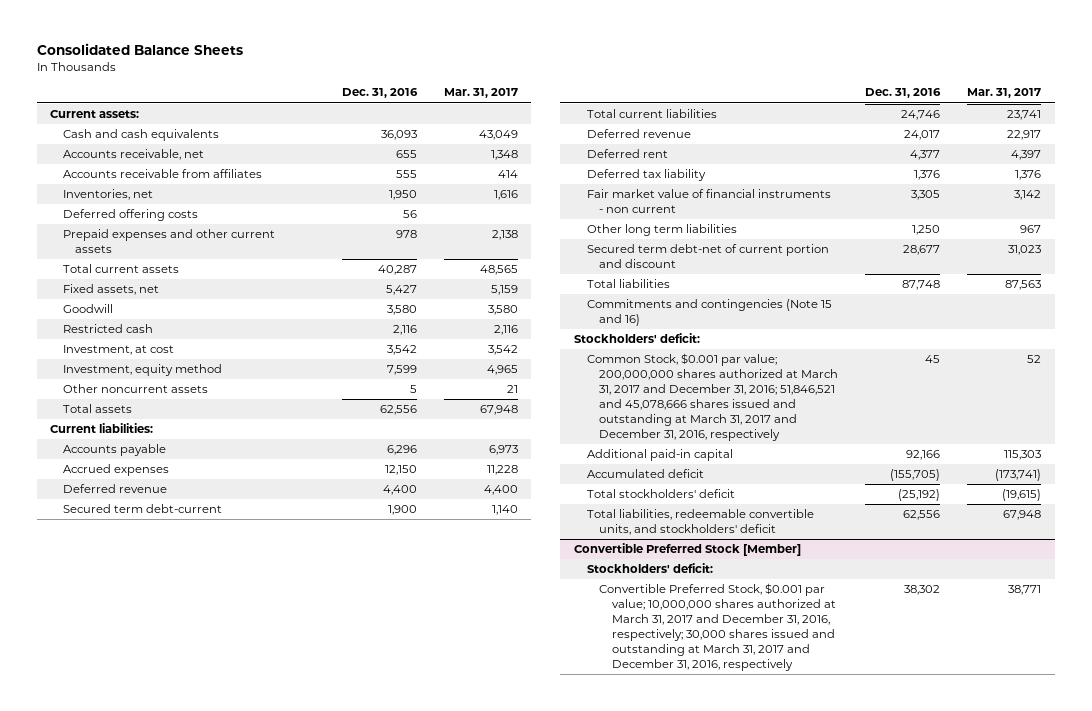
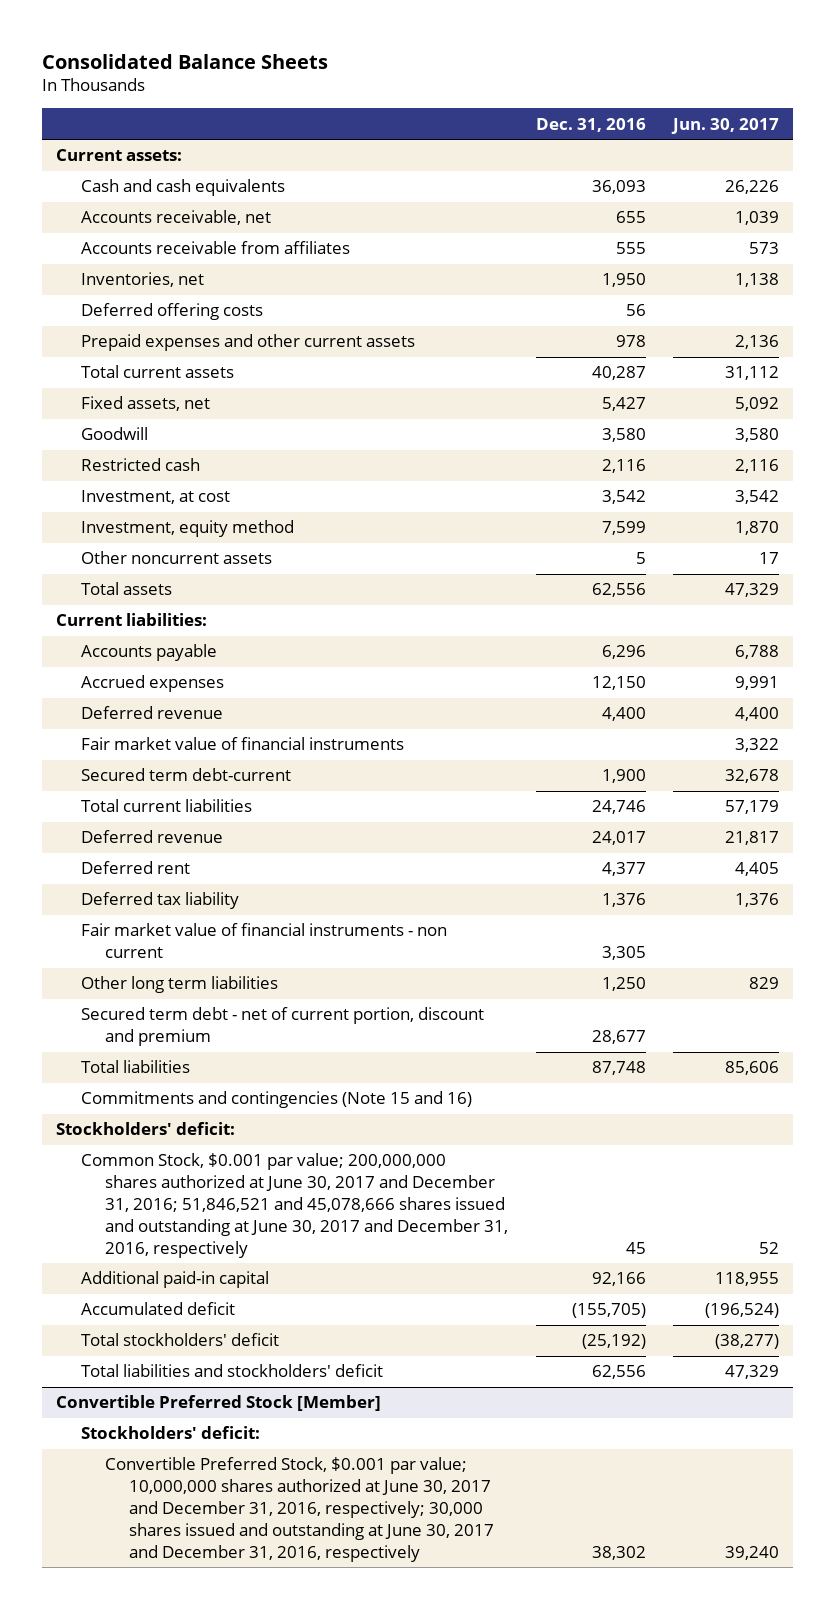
- | Dec. 31, 2016 | Mar. 31, 2017
+ | Dec. 31, 2016 | Jun. 30, 2017
+ Fair market value of financial instruments | | 3,322
- Secured term debt-net of current portion and discount | 28,677 | 31,023
+ Secured term debt - net of current portion, discount and premium | 28,677 |
- Common Stock, $0.001 par value; 200,000,000 shares authorized at March 31, 2017 and December 31, 2016; 51,846,521 and 45,078,666 shares issued and outstanding at March 31, 2017 and December 31, 2016, respectively | 45 | 52
+ Common Stock, $0.001 par value; 200,000,000 shares authorized at June 30, 2017 and December 31, 2016; 51,846,521 and 45,078,666 shares issued and outstanding at June 30, 2017 and December 31, 2016, respectively | 45 | 52
- Total liabilities, redeemable convertible units, and stockholders' deficit | 62,556 | 67,948
+ Total liabilities and stockholders' deficit | 62,556 | 47,329
@ Convertible Preferred Stock [Member]
- Convertible Preferred Stock, $0.001 par value; 10,000,000 shares authorized at March 31, 2017 and December 31, 2016, respectively; 30,000 shares issued and outstanding at March 31, 2017 and December 31, 2016, respectively | 38,302 | 38,771
+ Convertible Preferred Stock, $0.001 par value; 10,000,000 shares authorized at June 30, 2017 and December 31, 2016, respectively; 30,000 shares issued and outstanding at June 30, 2017 and December 31, 2016, respectively | 38,302 | 39,240

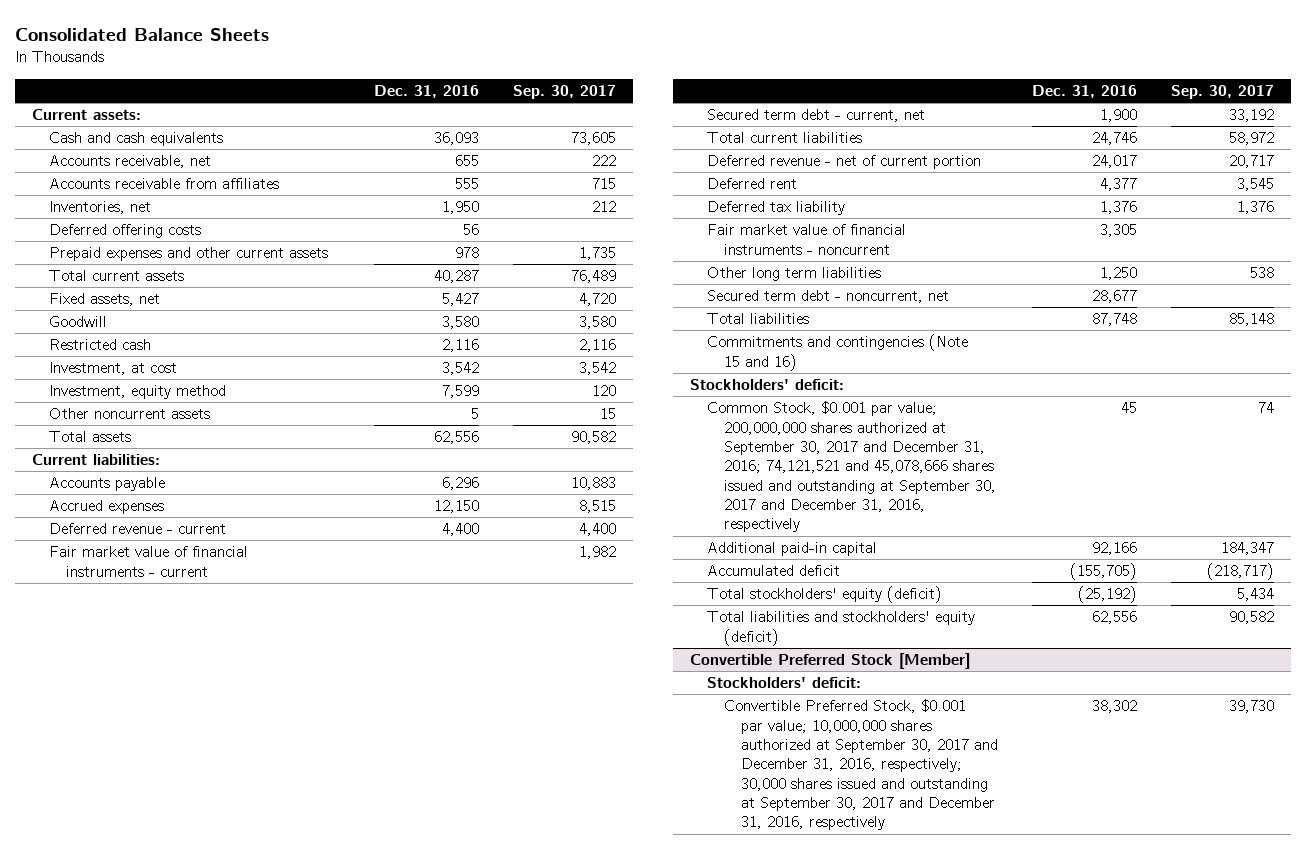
- | Dec. 31, 2016 | Jun. 30, 2017
+ | Dec. 31, 2016 | Sep. 30, 2017
- Deferred revenue | 4,400 | 4,400
- Fair market value of financial instruments | | 3,322
- Secured term debt-current | 1,900 | 32,678
+ Deferred revenue - current | 4,400 | 4,400
+ Fair market value of financial instruments - current | | 1,982
+ Secured term debt - current, net | 1,900 | 33,192
- Deferred revenue | 24,017 | 21,817
+ Deferred revenue - net of current portion | 24,017 | 20,717
- Fair market value of financial instruments - non current | 3,305 |
+ Fair market value of financial instruments - noncurrent | 3,305 |
- Secured term debt - net of current portion, discount and premium | 28,677 |
+ Secured term debt - noncurrent, net | 28,677 |
- Common Stock, $0.001 par value; 200,000,000 shares authorized at June 30, 2017 and December 31, 2016; 51,846,521 and 45,078,666 shares issued and outstanding at June 30, 2017 and December 31, 2016, respectively | 45 | 52
+ Common Stock, $0.001 par value; 200,000,000 shares authorized at September 30, 2017 and December 31, 2016; 74,121,521 and 45,078,666 shares issued and outstanding at September 30, 2017 and December 31, 2016, respectively | 45 | 74
- Total stockholders' deficit | (25,192) | (38,277)
- Total liabilities and stockholders' deficit | 62,556 | 47,329
+ Total stockholders' equity (deficit) | (25,192) | 5,434
+ Total liabilities and stockholders' equity (deficit) | 62,556 | 90,582
@ Convertible Preferred Stock [Member]
- Convertible Preferred Stock, $0.001 par value; 10,000,000 shares authorized at June 30, 2017 and December 31, 2016, respectively; 30,000 shares issued and outstanding at June 30, 2017 and December 31, 2016, respectively | 38,302 | 39,240
+ Convertible Preferred Stock, $0.001 par value; 10,000,000 shares authorized at September 30, 2017 and December 31, 2016, respectively; 30,000 shares issued and outstanding at September 30, 2017 and December 31, 2016, respectively | 38,302 | 39,730

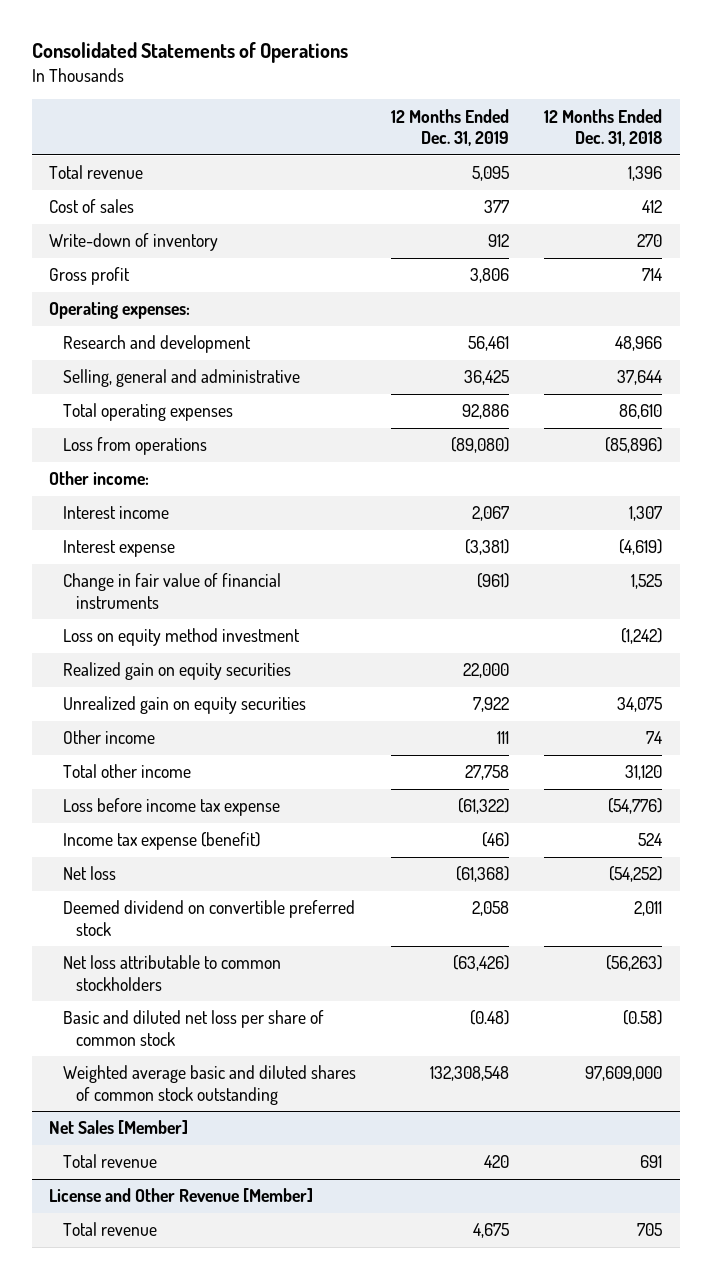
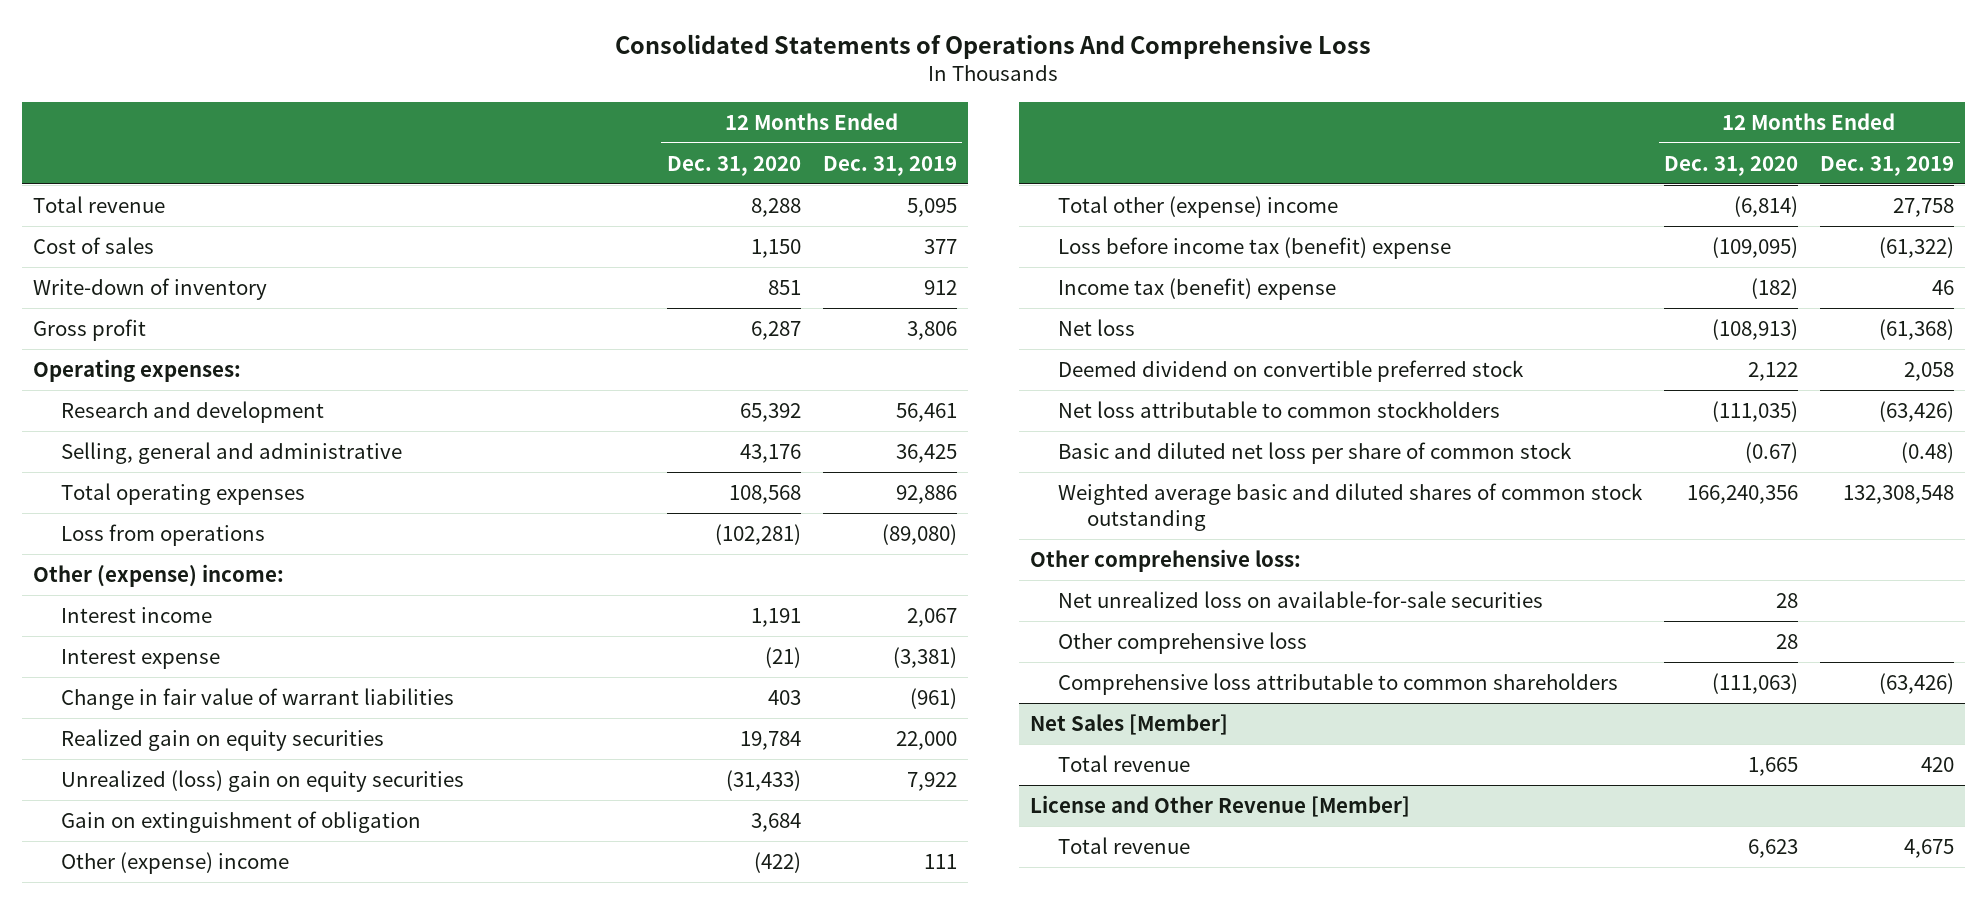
- Consolidated Statements of Operations
+ Consolidated Statements of Operations And Comprehensive Loss
- | 12 Months Ended Dec. 31, 2019 | 12 Months Ended Dec. 31, 2018
+ | 12 Months Ended Dec. 31, 2020 | 12 Months Ended Dec. 31, 2019
- Other income:
+ Other (expense) income:
- Change in fair value of financial instruments | (961) | 1,525
- Loss on equity method investment | | (1,242)
+ Change in fair value of warrant liabilities | 403 | (961)
- Unrealized gain on equity securities | 7,922 | 34,075
- Other income | 111 | 74
- Total other income | 27,758 | 31,120
- Loss before income tax expense | (61,322) | (54,776)
- Income tax expense (benefit) | (46) | 524
+ Unrealized (loss) gain on equity securities | (31,433) | 7,922
+ Gain on extinguishment of obligation | 3,684 |
+ Other (expense) income | (422) | 111
+ Total other (expense) income | (6,814) | 27,758
+ Loss before income tax (benefit) expense | (109,095) | (61,322)
+ Income tax (benefit) expense | (182) | 46
+ Other comprehensive loss:
+ Net unrealized loss on available-for-sale securities | 28 |
+ Other comprehensive loss | 28 |
+ Comprehensive loss attributable to common shareholders | (111,063) | (63,426)

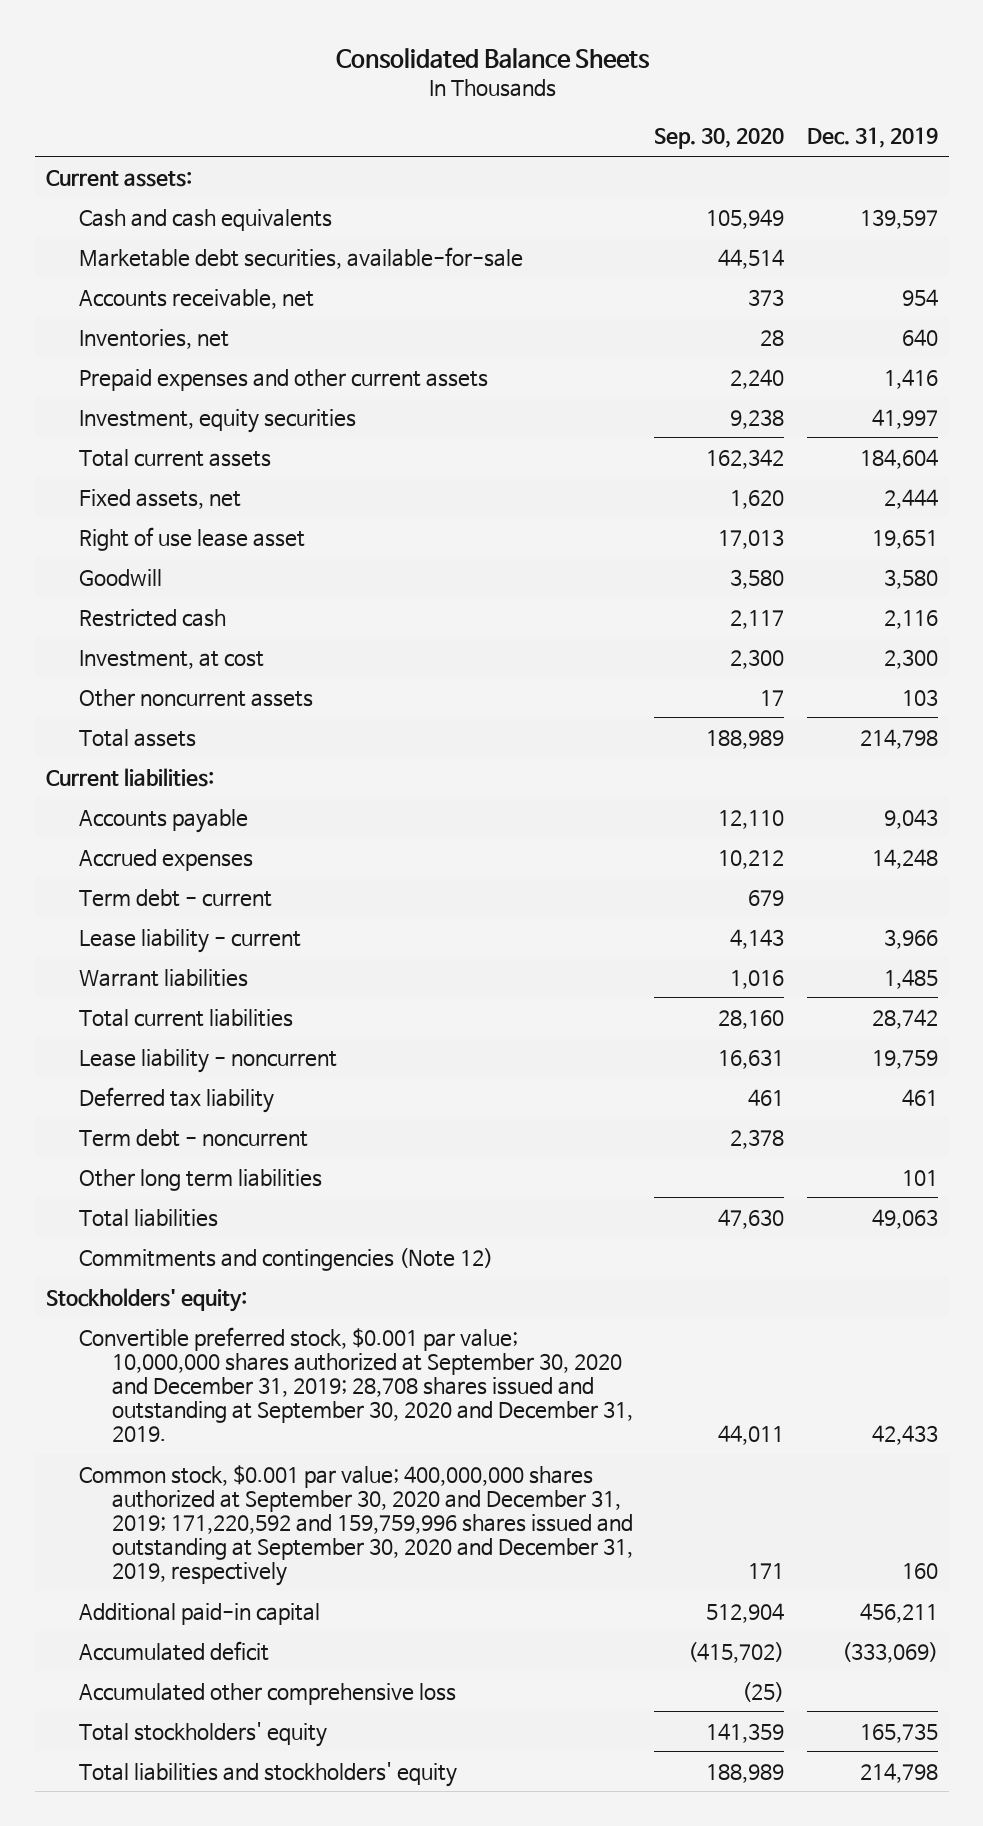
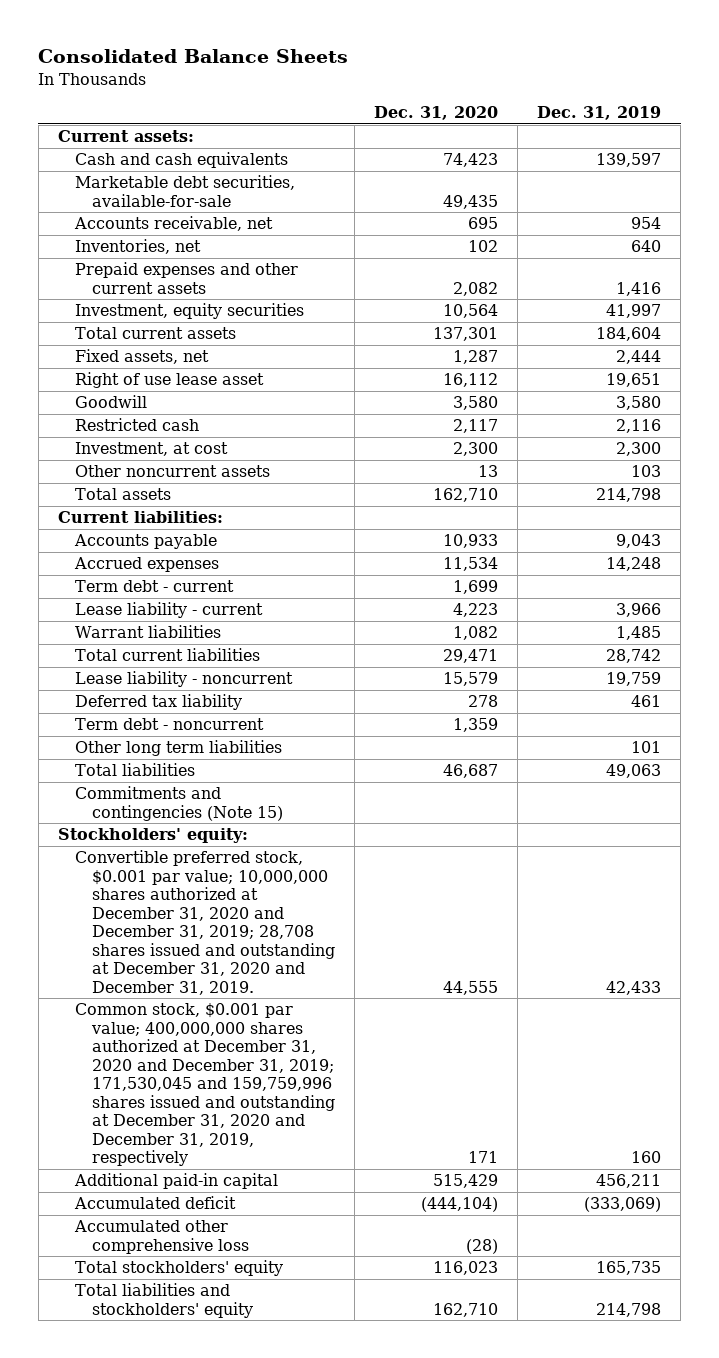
- | Sep. 30, 2020 | Dec. 31, 2019
+ | Dec. 31, 2020 | Dec. 31, 2019
- Commitments and contingencies (Note 12)
+ Commitments and contingencies (Note 15)
- Convertible preferred stock, $0.001 par value; 10,000,000 shares authorized at September 30, 2020 and December 31, 2019; 28,708 shares issued and outstanding at September 30, 2020 and December 31, 2019. | 44,011 | 42,433
- Common stock, $0.001 par value; 400,000,000 shares authorized at September 30, 2020 and December 31, 2019; 171,220,592 and 159,759,996 shares issued and outstanding at September 30, 2020 and December 31, 2019, respectively | 171 | 160
+ Convertible preferred stock, $0.001 par value; 10,000,000 shares authorized at December 31, 2020 and December 31, 2019; 28,708 shares issued and outstanding at December 31, 2020 and December 31, 2019. | 44,555 | 42,433
+ Common stock, $0.001 par value; 400,000,000 shares authorized at December 31, 2020 and December 31, 2019; 171,530,045 and 159,759,996 shares issued and outstanding at December 31, 2020 and December 31, 2019, respectively | 171 | 160

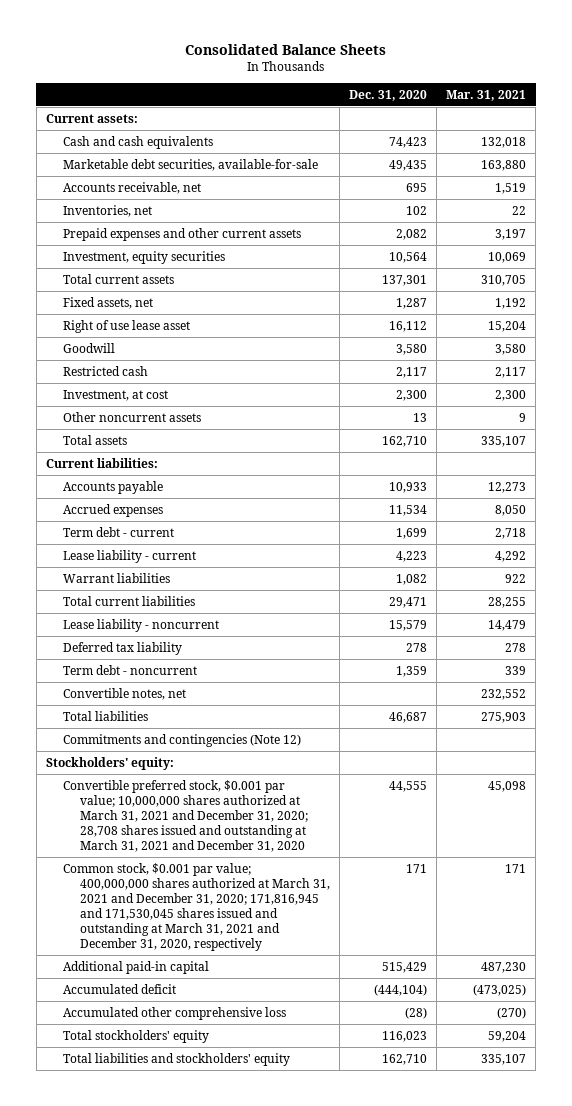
- | Dec. 31, 2020 | Dec. 31, 2019
+ | Dec. 31, 2020 | Mar. 31, 2021
- Other long term liabilities | | 101
+ Convertible notes, net | | 232,552
- Commitments and contingencies (Note 15)
+ Commitments and contingencies (Note 12)
- Convertible preferred stock, $0.001 par value; 10,000,000 shares authorized at December 31, 2020 and December 31, 2019; 28,708 shares issued and outstanding at December 31, 2020 and December 31, 2019. | 44,555 | 42,433
- Common stock, $0.001 par value; 400,000,000 shares authorized at December 31, 2020 and December 31, 2019; 171,530,045 and 159,759,996 shares issued and outstanding at December 31, 2020 and December 31, 2019, respectively | 171 | 160
+ Convertible preferred stock, $0.001 par value; 10,000,000 shares authorized at March 31, 2021 and December 31, 2020; 28,708 shares issued and outstanding at March 31, 2021 and December 31, 2020 | 44,555 | 45,098
+ Common stock, $0.001 par value; 400,000,000 shares authorized at March 31, 2021 and December 31, 2020; 171,816,945 and 171,530,045 shares issued and outstanding at March 31, 2021 and December 31, 2020, respectively | 171 | 171

